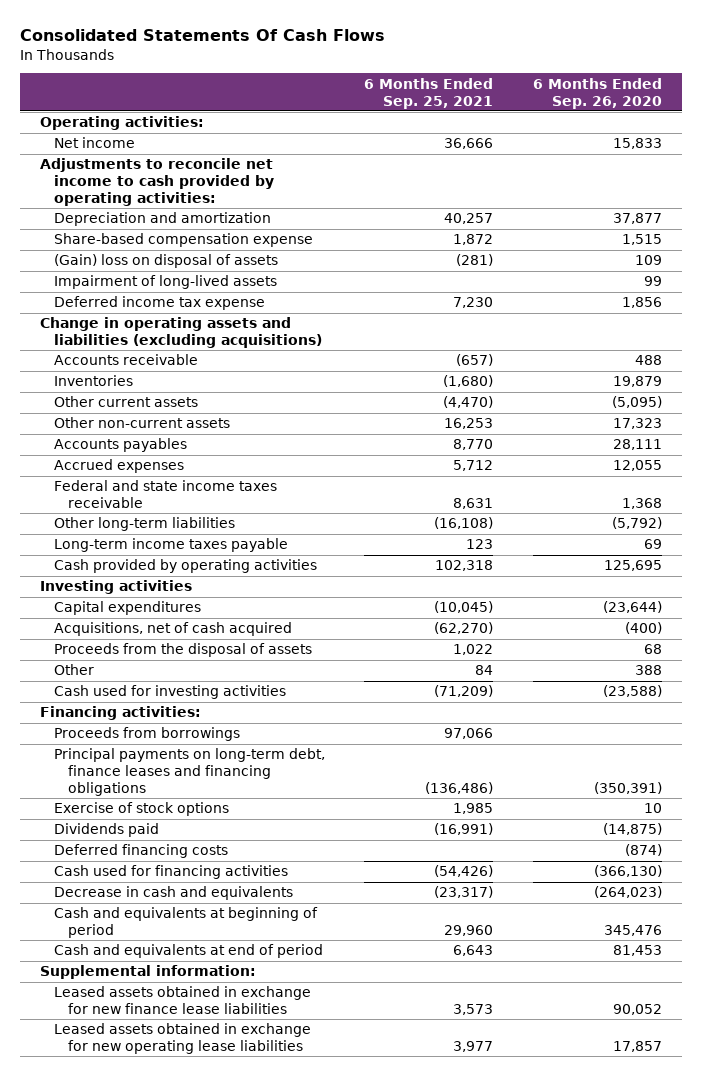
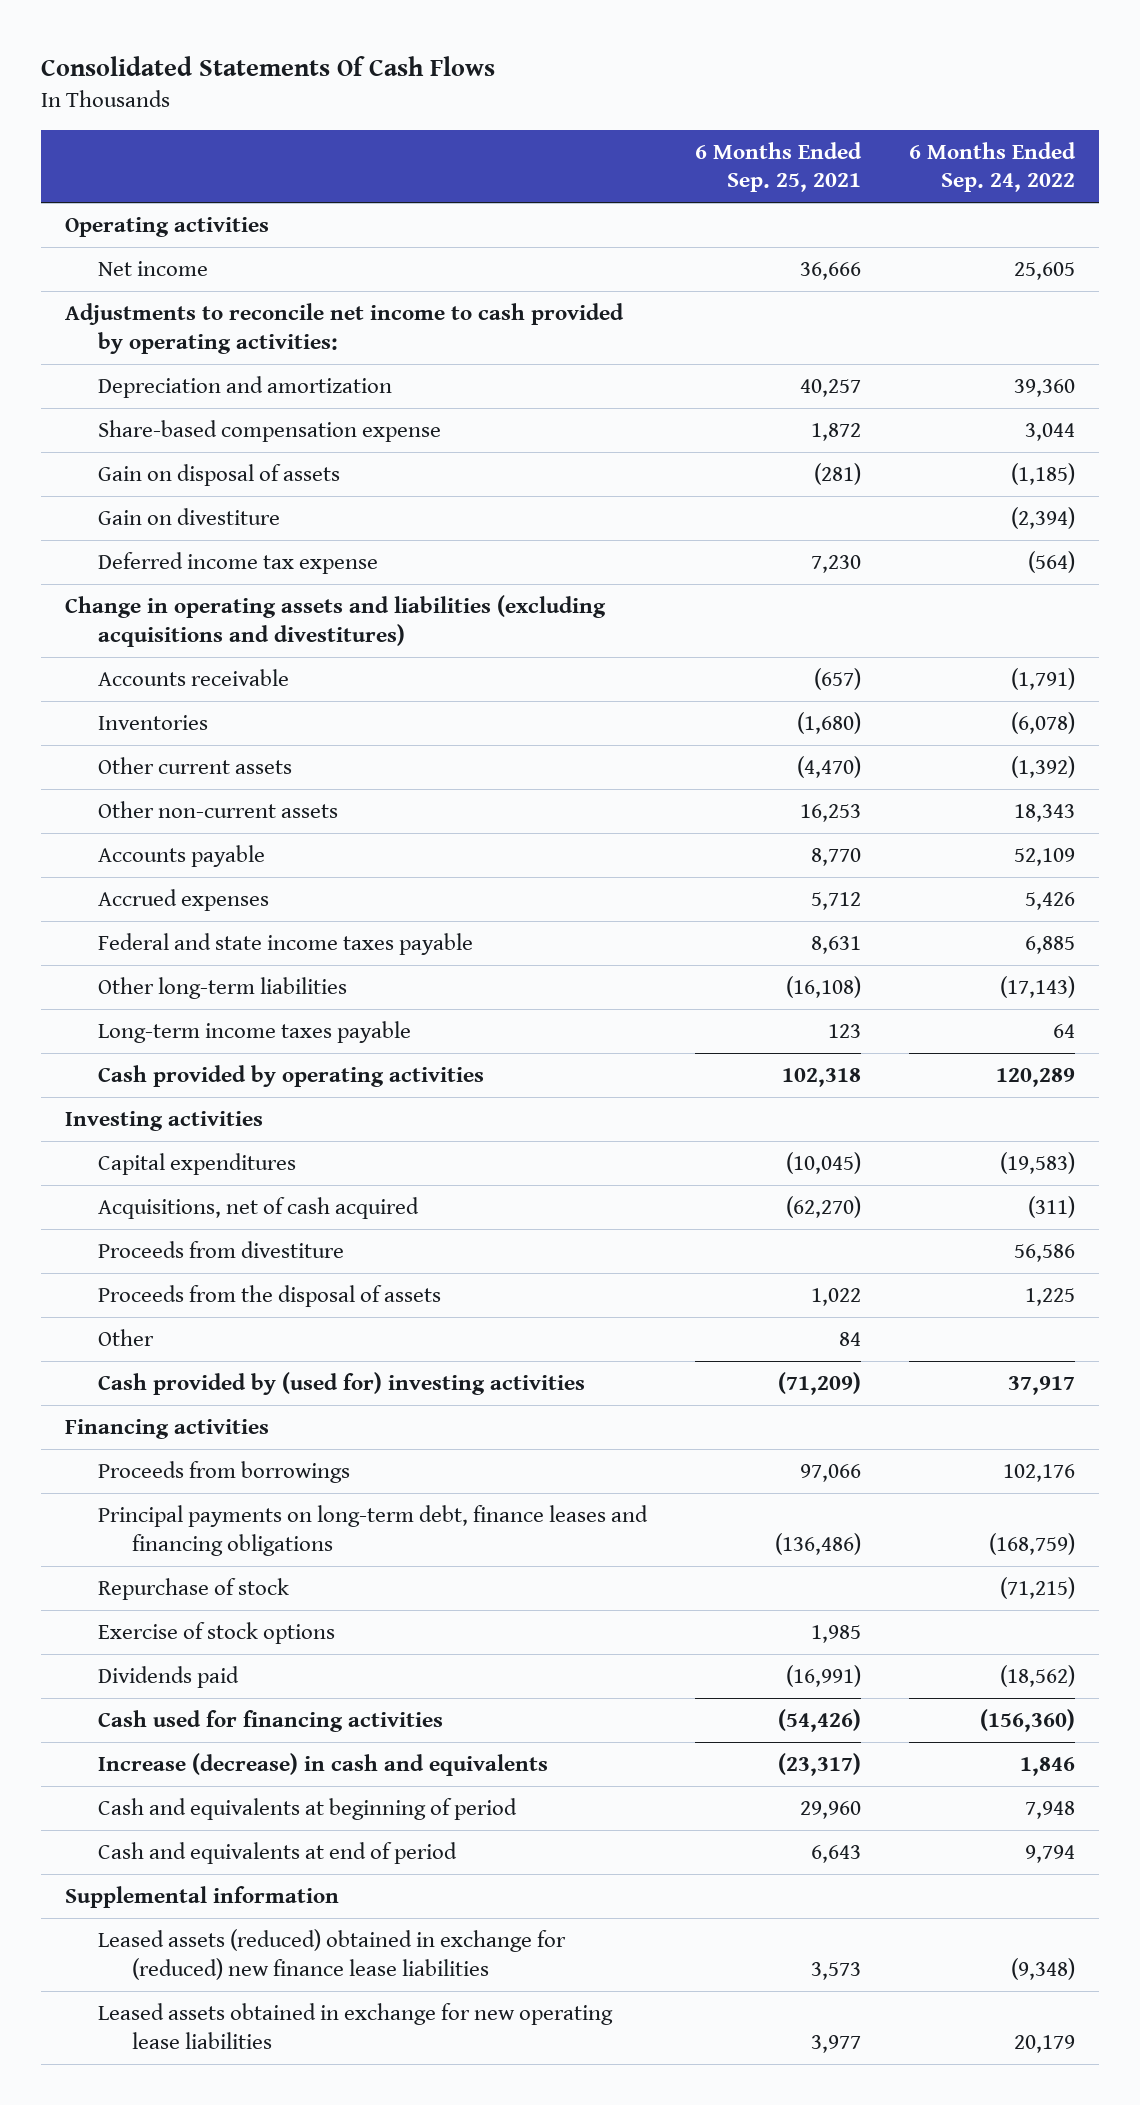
- | 6 Months Ended Sep. 25, 2021 | 6 Months Ended Sep. 26, 2020
+ | 6 Months Ended Sep. 25, 2021 | 6 Months Ended Sep. 24, 2022
- Operating activities:
+ Operating activities
- (Gain) loss on disposal of assets | (281) | 109
- Impairment of long-lived assets | | 99
+ Gain on disposal of assets | (281) | (1,185)
+ Gain on divestiture | | (2,394)
- Change in operating assets and liabilities (excluding acquisitions)
+ Change in operating assets and liabilities (excluding acquisitions and divestitures)
- Accounts payables | 8,770 | 28,111
+ Accounts payable | 8,770 | 52,109
- Federal and state income taxes receivable | 8,631 | 1,368
+ Federal and state income taxes payable | 8,631 | 6,885
+ Proceeds from divestiture | | 56,586
- Cash used for investing activities | (71,209) | (23,588)
- Financing activities:
+ Cash provided by (used for) investing activities | (71,209) | 37,917
+ Financing activities
+ Repurchase of stock | | (71,215)
- Deferred financing costs | | (874)
- Decrease in cash and equivalents | (23,317) | (264,023)
+ Increase (decrease) in cash and equivalents | (23,317) | 1,846
- Supplemental information:
- Leased assets obtained in exchange for new finance lease liabilities | 3,573 | 90,052
+ Supplemental information
+ Leased assets (reduced) obtained in exchange for (reduced) new finance lease liabilities | 3,573 | (9,348)

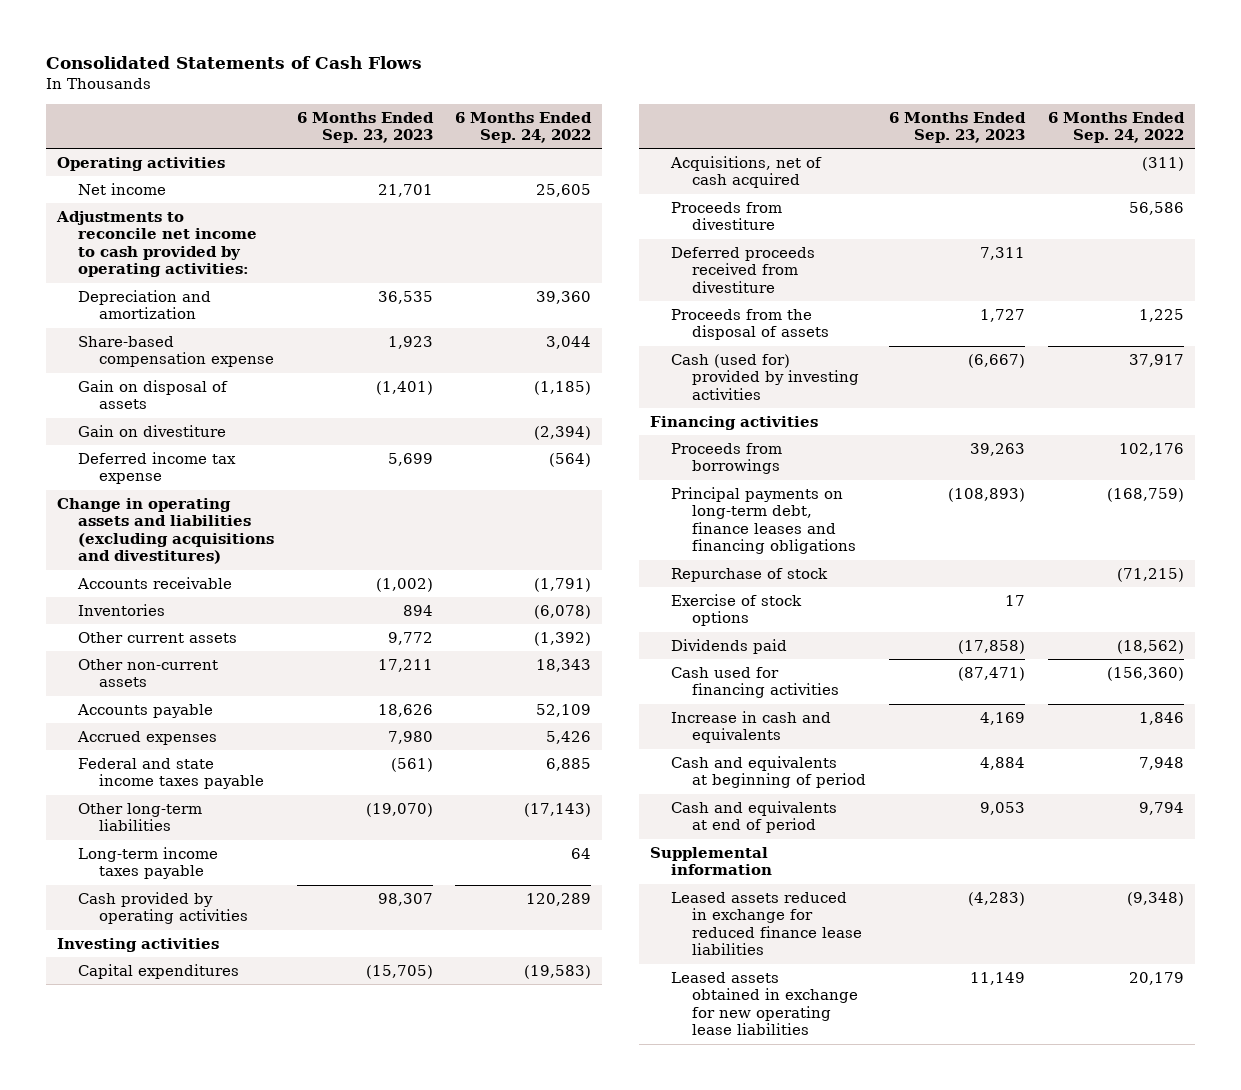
- Consolidated Statements Of Cash Flows
+ Consolidated Statements of Cash Flows
- | 6 Months Ended Sep. 25, 2021 | 6 Months Ended Sep. 24, 2022
+ | 6 Months Ended Sep. 23, 2023 | 6 Months Ended Sep. 24, 2022
+ Deferred proceeds received from divestiture | 7,311 |
- Other | 84 |
- Cash provided by (used for) investing activities | (71,209) | 37,917
+ Cash (used for) provided by investing activities | (6,667) | 37,917
- Increase (decrease) in cash and equivalents | (23,317) | 1,846
+ Increase in cash and equivalents | 4,169 | 1,846
- Leased assets (reduced) obtained in exchange for (reduced) new finance lease liabilities | 3,573 | (9,348)
+ Leased assets reduced in exchange for reduced finance lease liabilities | (4,283) | (9,348)

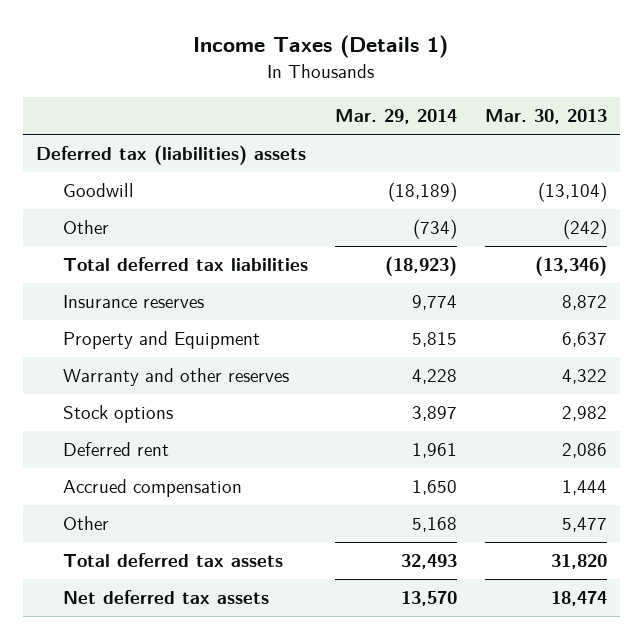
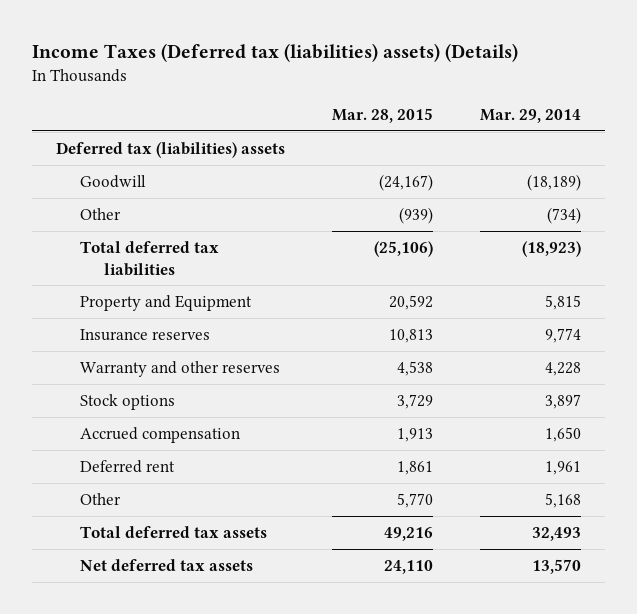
- Income Taxes (Details 1)
+ Income Taxes (Deferred tax (liabilities) assets) (Details)
- | Mar. 29, 2014 | Mar. 30, 2013
+ | Mar. 28, 2015 | Mar. 29, 2014
moved down: Insurance reserves | 10,813 | 9,774
moved down: Deferred rent | 1,861 | 1,961

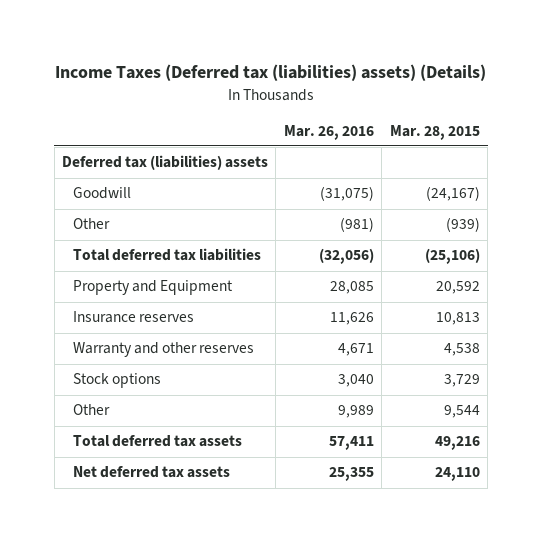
- | Mar. 28, 2015 | Mar. 29, 2014
+ | Mar. 26, 2016 | Mar. 28, 2015
- Accrued compensation | 1,913 | 1,650
- Deferred rent | 1,861 | 1,961
- Other | 5,770 | 5,168
+ Other | 9,989 | 9,544

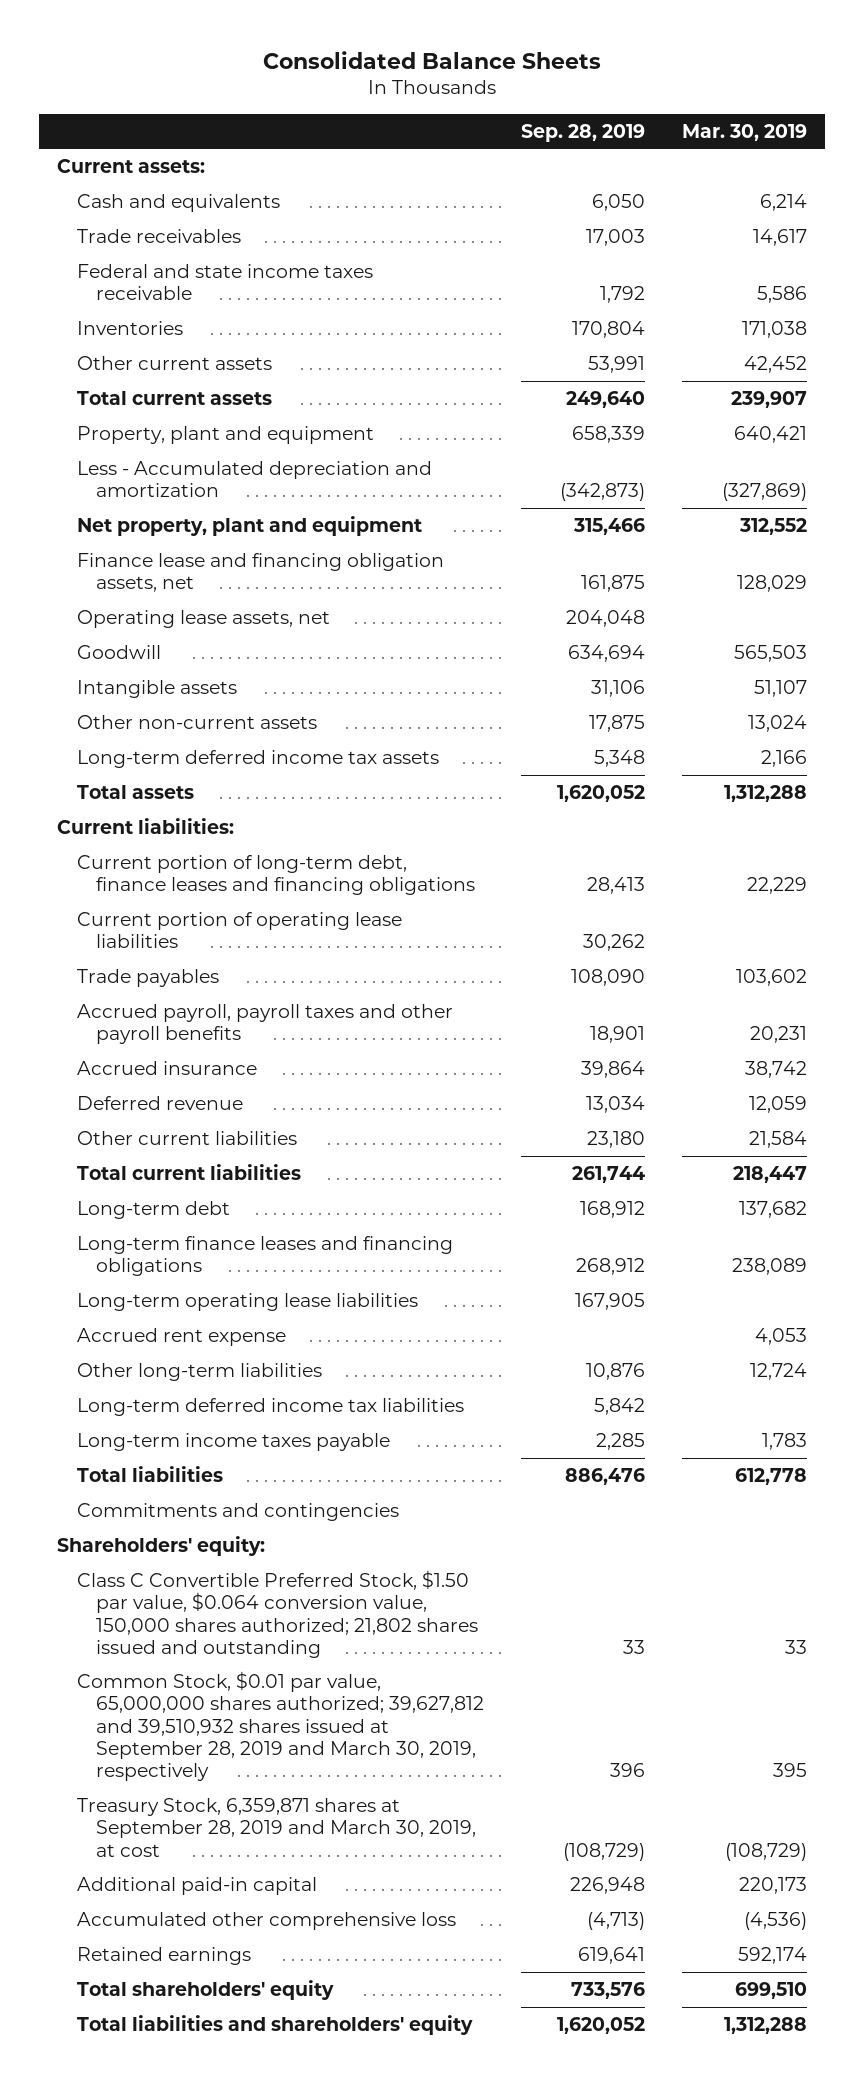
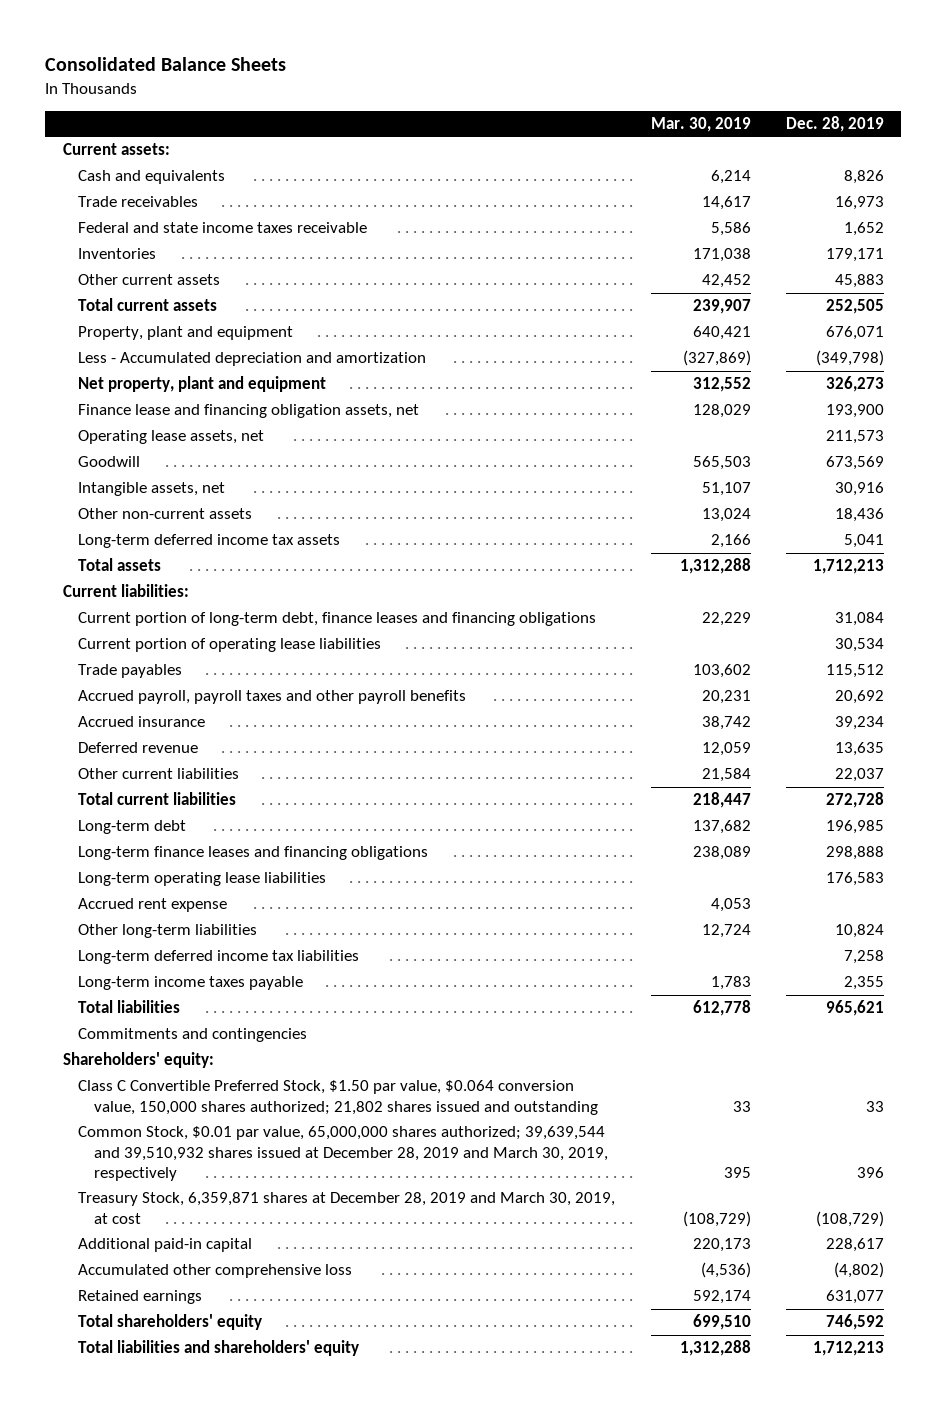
- | Sep. 28, 2019 | Mar. 30, 2019
+ | Mar. 30, 2019 | Dec. 28, 2019
- Intangible assets | 31,106 | 51,107
+ Intangible assets, net | 51,107 | 30,916
- Common Stock, $0.01 par value, 65,000,000 shares authorized; 39,627,812 and 39,510,932 shares issued at September 28, 2019 and March 30, 2019, respectively | 396 | 395
- Treasury Stock, 6,359,871 shares at September 28, 2019 and March 30, 2019, at cost | (108,729) | (108,729)
+ Common Stock, $0.01 par value, 65,000,000 shares authorized; 39,639,544 and 39,510,932 shares issued at December 28, 2019 and March 30, 2019, respectively | 395 | 396
+ Treasury Stock, 6,359,871 shares at December 28, 2019 and March 30, 2019, at cost | (108,729) | (108,729)

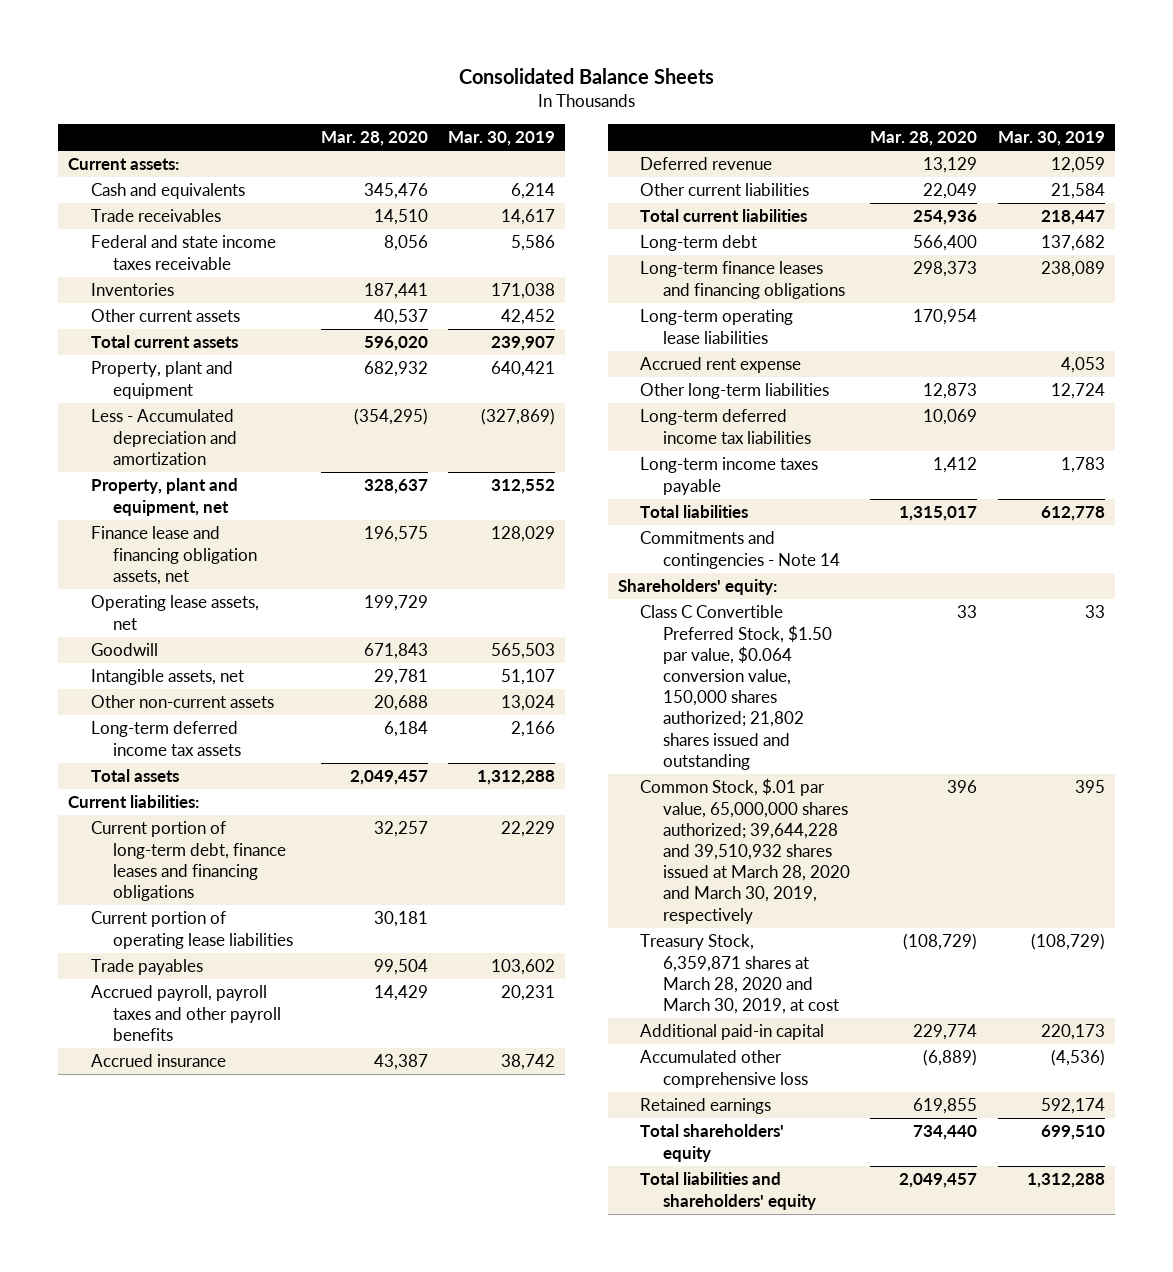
- | Mar. 30, 2019 | Dec. 28, 2019
+ | Mar. 28, 2020 | Mar. 30, 2019
- Net property, plant and equipment | 312,552 | 326,273
+ Property, plant and equipment, net | 328,637 | 312,552
- Commitments and contingencies
+ Commitments and contingencies - Note 14
- Common Stock, $0.01 par value, 65,000,000 shares authorized; 39,639,544 and 39,510,932 shares issued at December 28, 2019 and March 30, 2019, respectively | 395 | 396
- Treasury Stock, 6,359,871 shares at December 28, 2019 and March 30, 2019, at cost | (108,729) | (108,729)
+ Common Stock, $.01 par value, 65,000,000 shares authorized; 39,644,228 and 39,510,932 shares issued at March 28, 2020 and March 30, 2019, respectively | 396 | 395
+ Treasury Stock, 6,359,871 shares at March 28, 2020 and March 30, 2019, at cost | (108,729) | (108,729)

